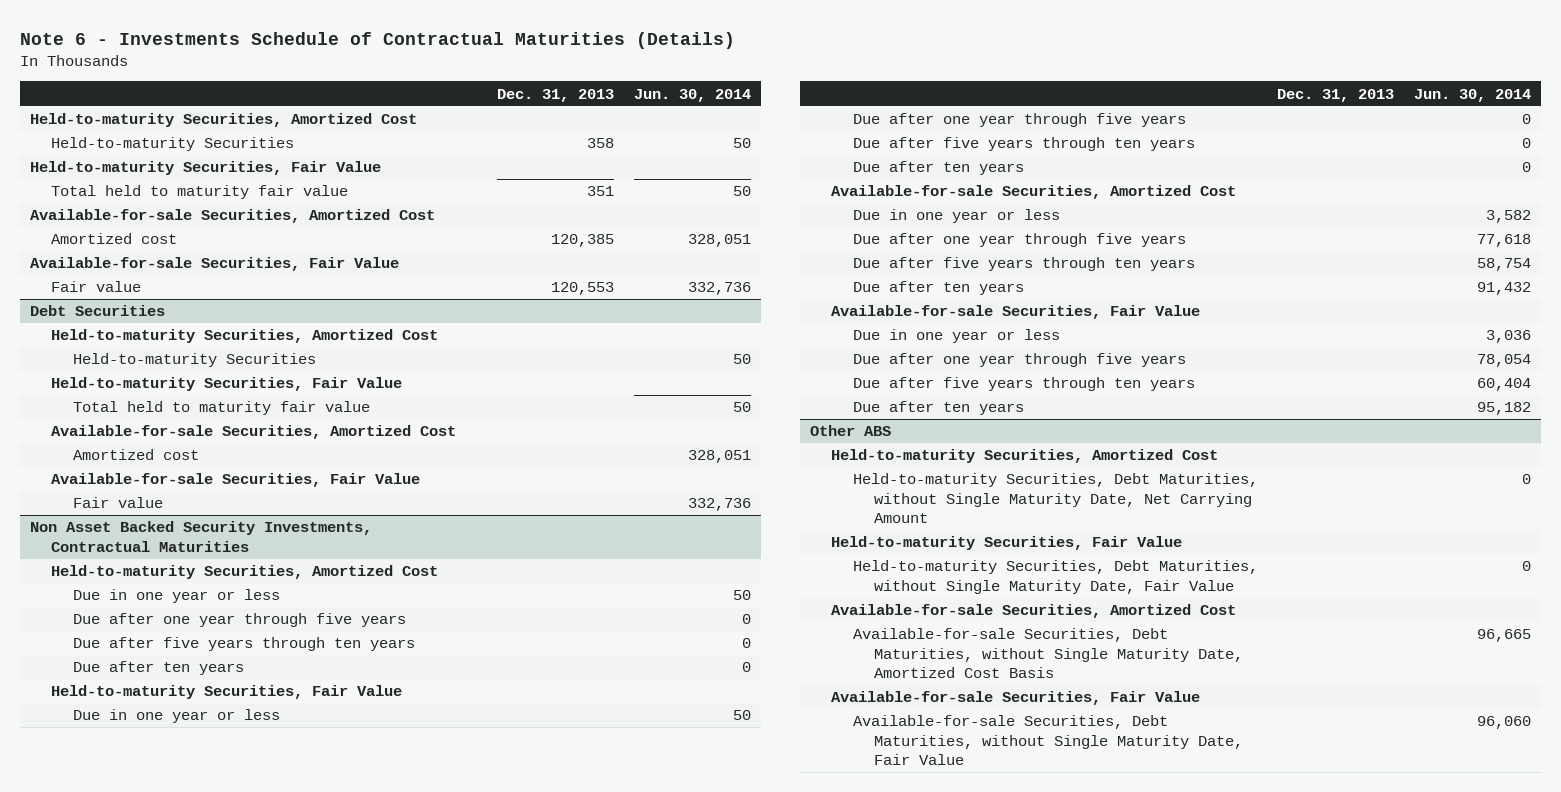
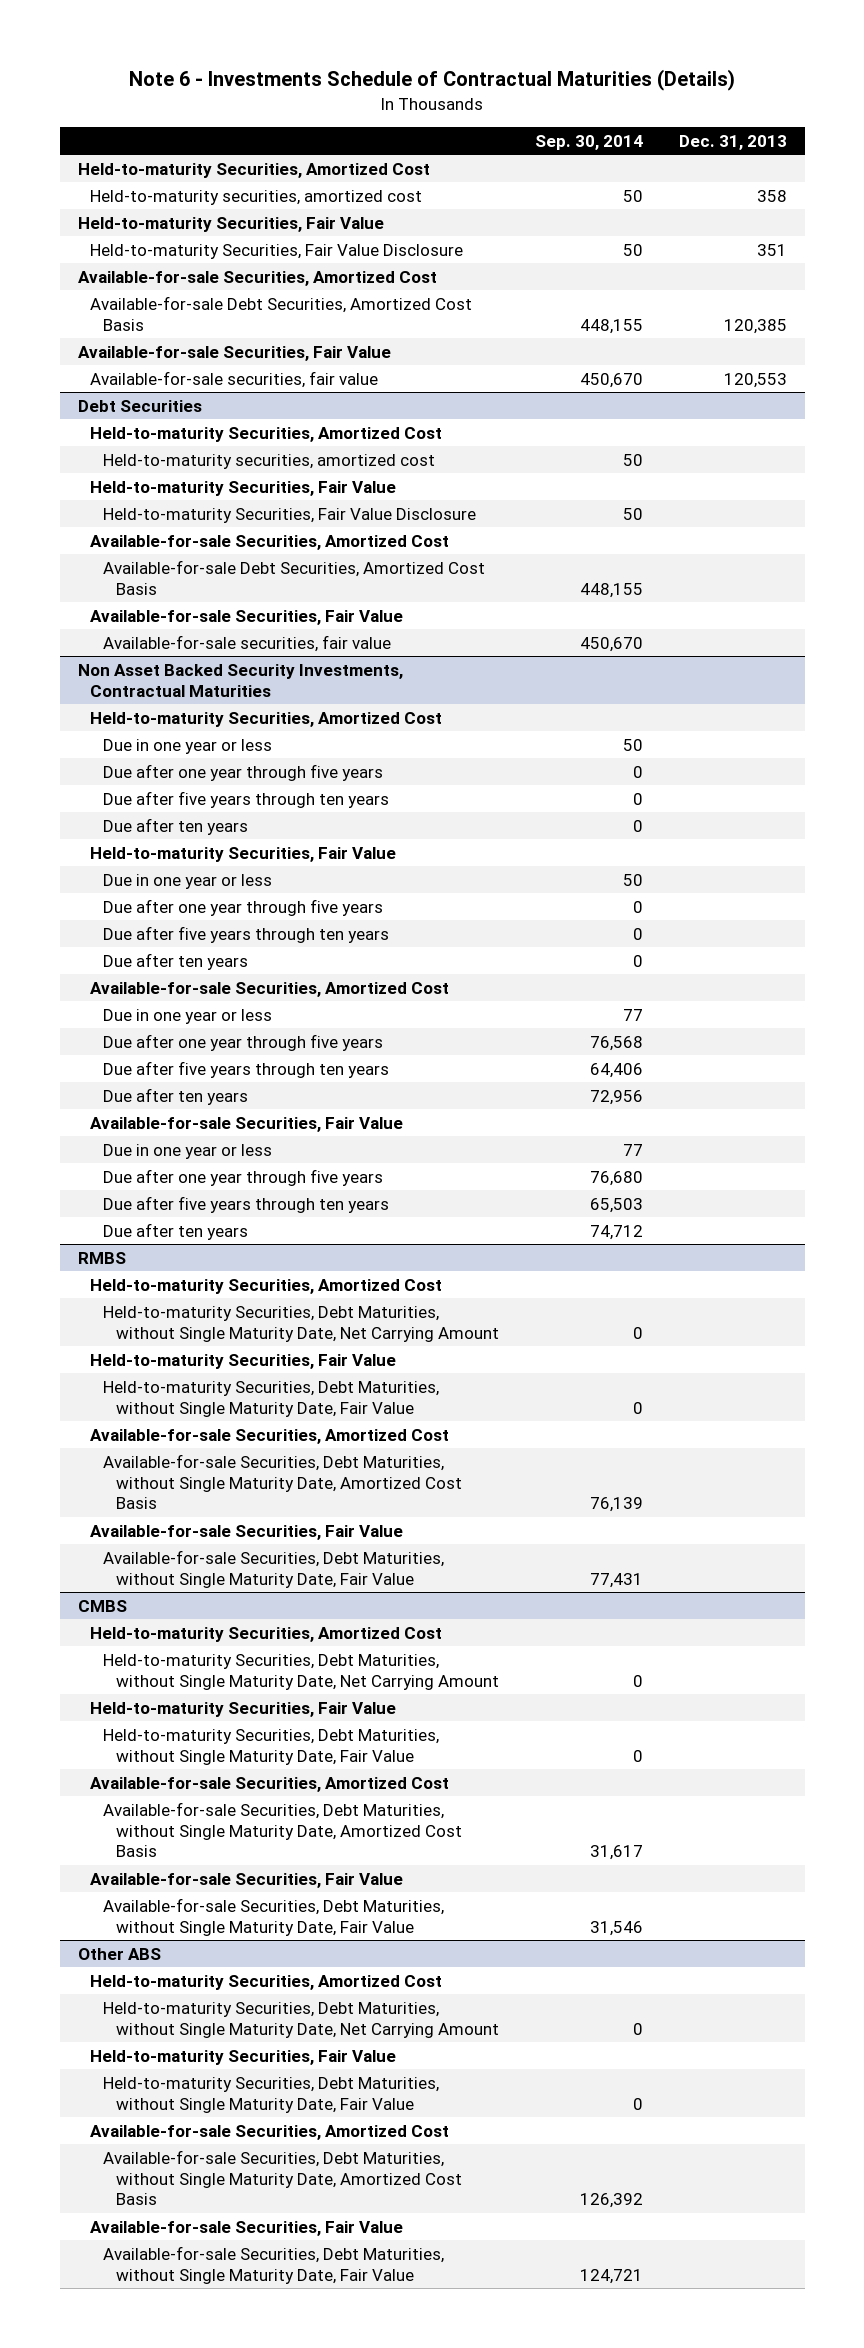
- | Dec. 31, 2013 | Jun. 30, 2014
+ | Sep. 30, 2014 | Dec. 31, 2013
- Held-to-maturity Securities | 358 | 50
+ Held-to-maturity securities, amortized cost | 50 | 358
- Total held to maturity fair value | 351 | 50
+ Held-to-maturity Securities, Fair Value Disclosure | 50 | 351
- Amortized cost | 120,385 | 328,051
+ Available-for-sale Debt Securities, Amortized Cost Basis | 448,155 | 120,385
- Fair value | 120,553 | 332,736
+ Available-for-sale securities, fair value | 450,670 | 120,553
@ Debt Securities
- Held-to-maturity Securities | | 50
+ Held-to-maturity securities, amortized cost | 50 |
- Total held to maturity fair value | | 50
+ Held-to-maturity Securities, Fair Value Disclosure | 50 |
- Amortized cost | | 328,051
+ Available-for-sale Debt Securities, Amortized Cost Basis | 448,155 |
- Fair value | | 332,736
+ Available-for-sale securities, fair value | 450,670 |
+ RMBS
+ Held-to-maturity Securities, Amortized Cost
+ Held-to-maturity Securities, Debt Maturities, without Single Maturity Date, Net Carrying Amount | 0 |
+ Held-to-maturity Securities, Fair Value
+ Held-to-maturity Securities, Debt Maturities, without Single Maturity Date, Fair Value | 0 |
+ Available-for-sale Securities, Amortized Cost
+ Available-for-sale Securities, Debt Maturities, without Single Maturity Date, Amortized Cost Basis | 76,139 |
+ Available-for-sale Securities, Fair Value
+ Available-for-sale Securities, Debt Maturities, without Single Maturity Date, Fair Value | 77,431 |
+ CMBS
+ Held-to-maturity Securities, Amortized Cost
+ Held-to-maturity Securities, Debt Maturities, without Single Maturity Date, Net Carrying Amount | 0 |
+ Held-to-maturity Securities, Fair Value
+ Held-to-maturity Securities, Debt Maturities, without Single Maturity Date, Fair Value | 0 |
+ Available-for-sale Securities, Amortized Cost
+ Available-for-sale Securities, Debt Maturities, without Single Maturity Date, Amortized Cost Basis | 31,617 |
+ Available-for-sale Securities, Fair Value
+ Available-for-sale Securities, Debt Maturities, without Single Maturity Date, Fair Value | 31,546 |

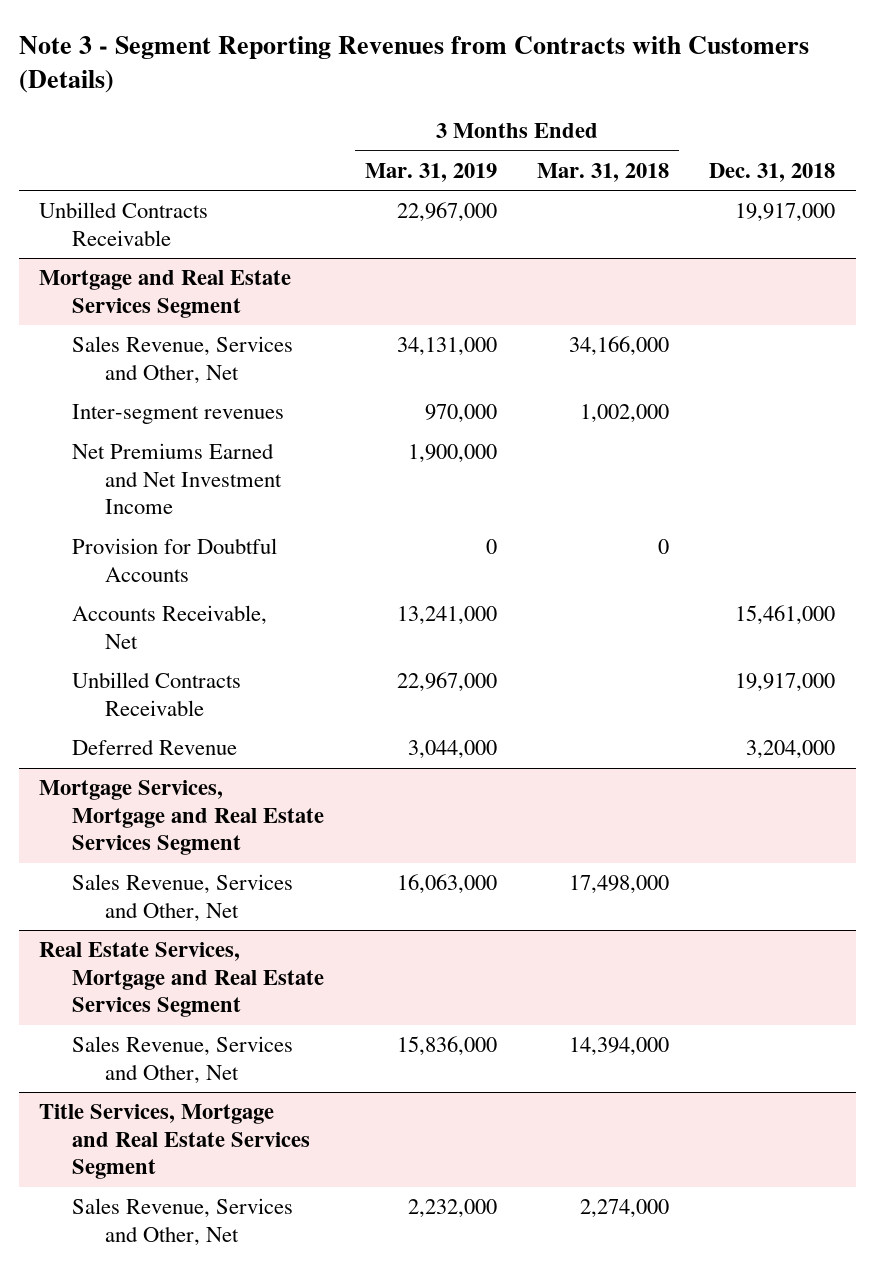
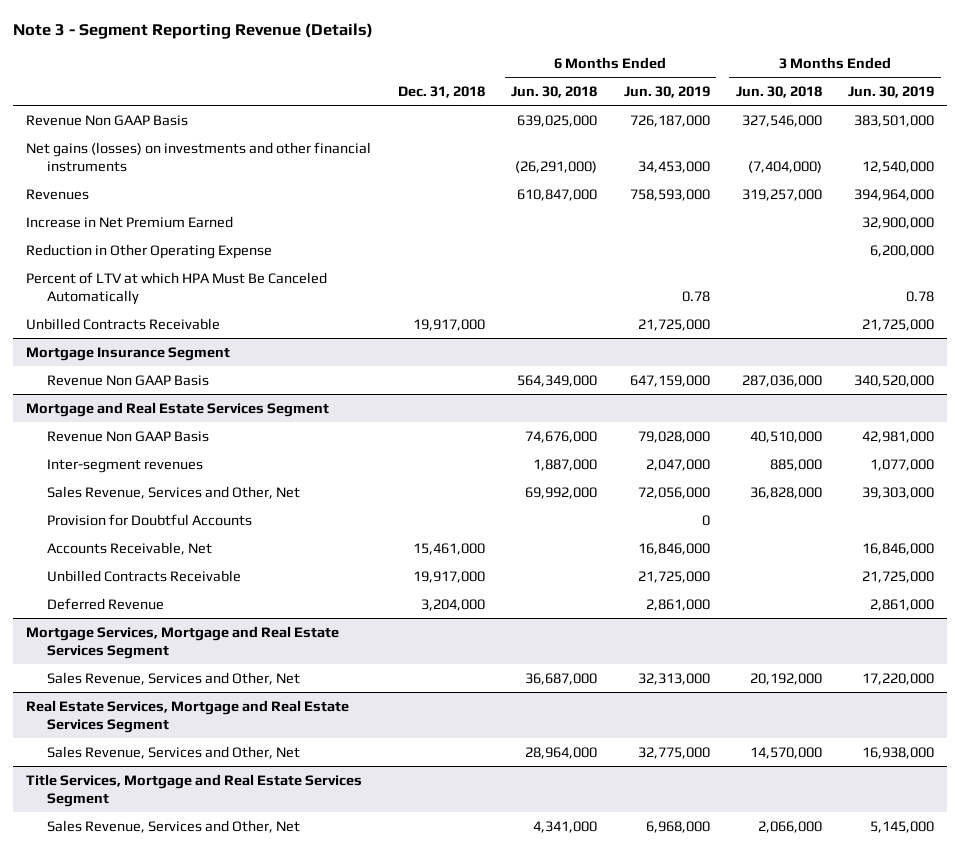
- Note 3 - Segment Reporting Revenues from Contracts with Customers (Details)
+ Note 3 - Segment Reporting Revenue (Details)
- | 3 Months Ended Mar. 31, 2019 | 3 Months Ended Mar. 31, 2018 | Dec. 31, 2018
+ | Dec. 31, 2018 | 6 Months Ended Jun. 30, 2018 | 6 Months Ended Jun. 30, 2019 | 3 Months Ended Jun. 30, 2018 | 3 Months Ended Jun. 30, 2019
+ Revenue Non GAAP Basis | | 639,025,000 | 726,187,000 | 327,546,000 | 383,501,000
+ Net gains (losses) on investments and other financial instruments | | (26,291,000) | 34,453,000 | (7,404,000) | 12,540,000
+ Revenues | | 610,847,000 | 758,593,000 | 319,257,000 | 394,964,000
+ Increase in Net Premium Earned | | | | | 32,900,000
+ Reduction in Other Operating Expense | | | | | 6,200,000
+ Percent of LTV at which HPA Must Be Canceled Automatically | | | 0.78 | | 0.78
+ Mortgage Insurance Segment
+ Revenue Non GAAP Basis | | 564,349,000 | 647,159,000 | 287,036,000 | 340,520,000
@ Mortgage and Real Estate Services Segment
+ Revenue Non GAAP Basis | | 74,676,000 | 79,028,000 | 40,510,000 | 42,981,000
- Net Premiums Earned and Net Investment Income | 1,900,000 | |
moved down: Sales Revenue, Services and Other, Net | | 69,992,000 | 72,056,000 | 36,828,000 | 39,303,000

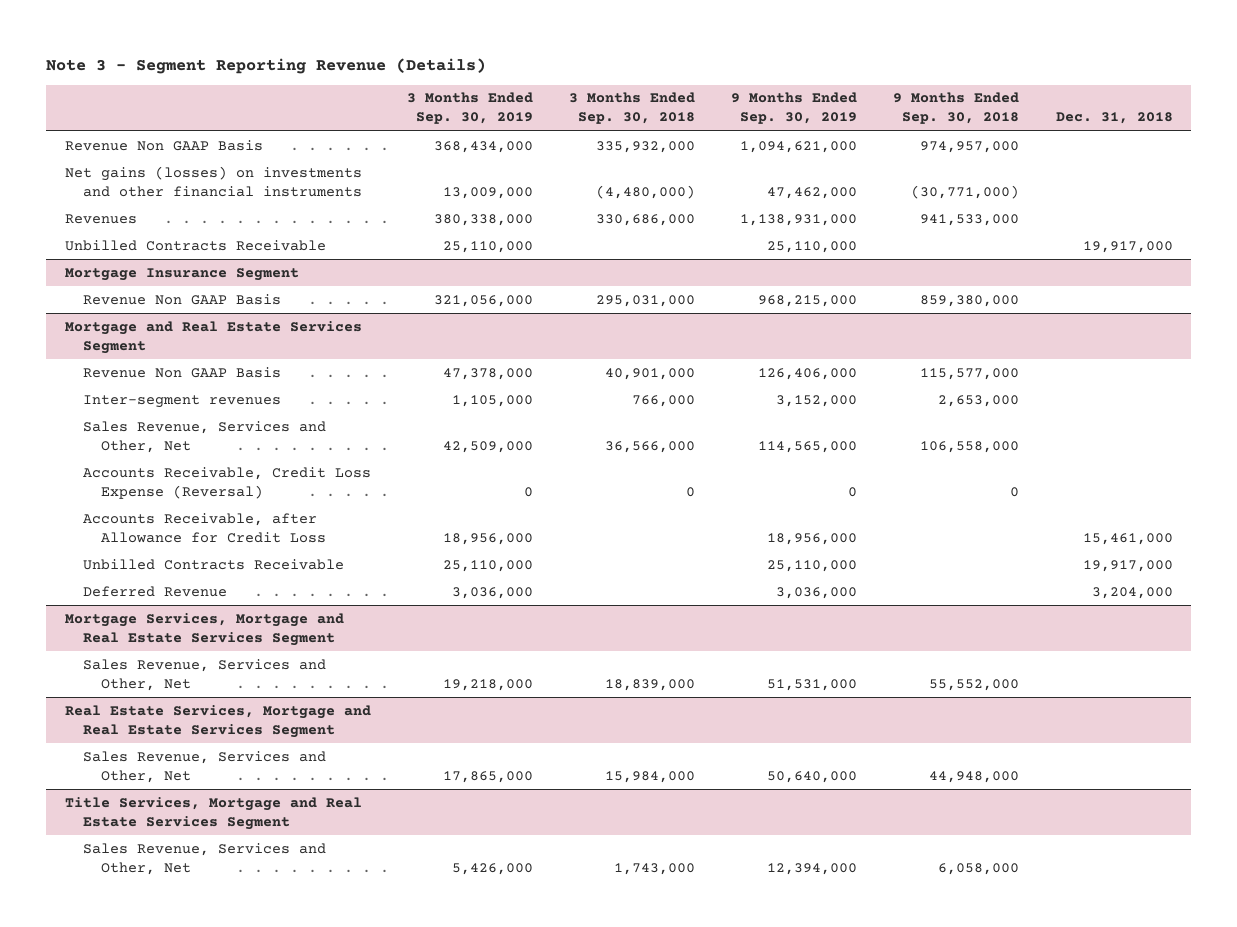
- | Dec. 31, 2018 | 6 Months Ended Jun. 30, 2018 | 6 Months Ended Jun. 30, 2019 | 3 Months Ended Jun. 30, 2018 | 3 Months Ended Jun. 30, 2019
+ | 3 Months Ended Sep. 30, 2019 | 3 Months Ended Sep. 30, 2018 | 9 Months Ended Sep. 30, 2019 | 9 Months Ended Sep. 30, 2018 | Dec. 31, 2018
- Increase in Net Premium Earned | | | | | 32,900,000
- Reduction in Other Operating Expense | | | | | 6,200,000
- Percent of LTV at which HPA Must Be Canceled Automatically | | | 0.78 | | 0.78
@ Mortgage and Real Estate Services Segment
- Provision for Doubtful Accounts | | | 0 | |
- Accounts Receivable, Net | 15,461,000 | | 16,846,000 | | 16,846,000
+ Accounts Receivable, Credit Loss Expense (Reversal) | 0 | 0 | 0 | 0 |
+ Accounts Receivable, after Allowance for Credit Loss | 18,956,000 | | 18,956,000 | | 15,461,000

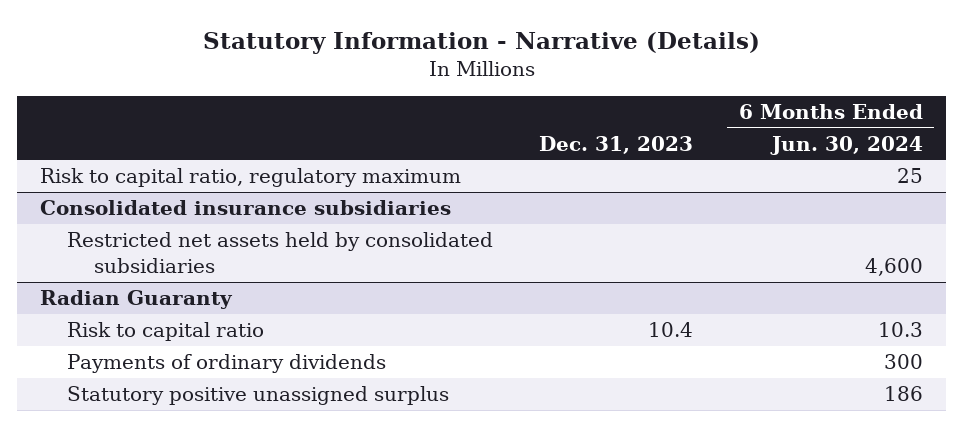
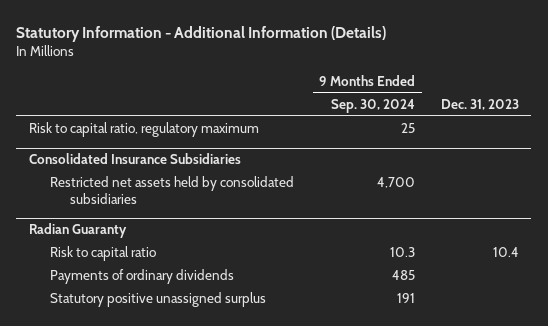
- Statutory Information - Narrative (Details)
+ Statutory Information - Additional Information (Details)
- | Dec. 31, 2023 | 6 Months Ended Jun. 30, 2024
+ | 9 Months Ended Sep. 30, 2024 | Dec. 31, 2023
- Consolidated insurance subsidiaries
+ Consolidated Insurance Subsidiaries

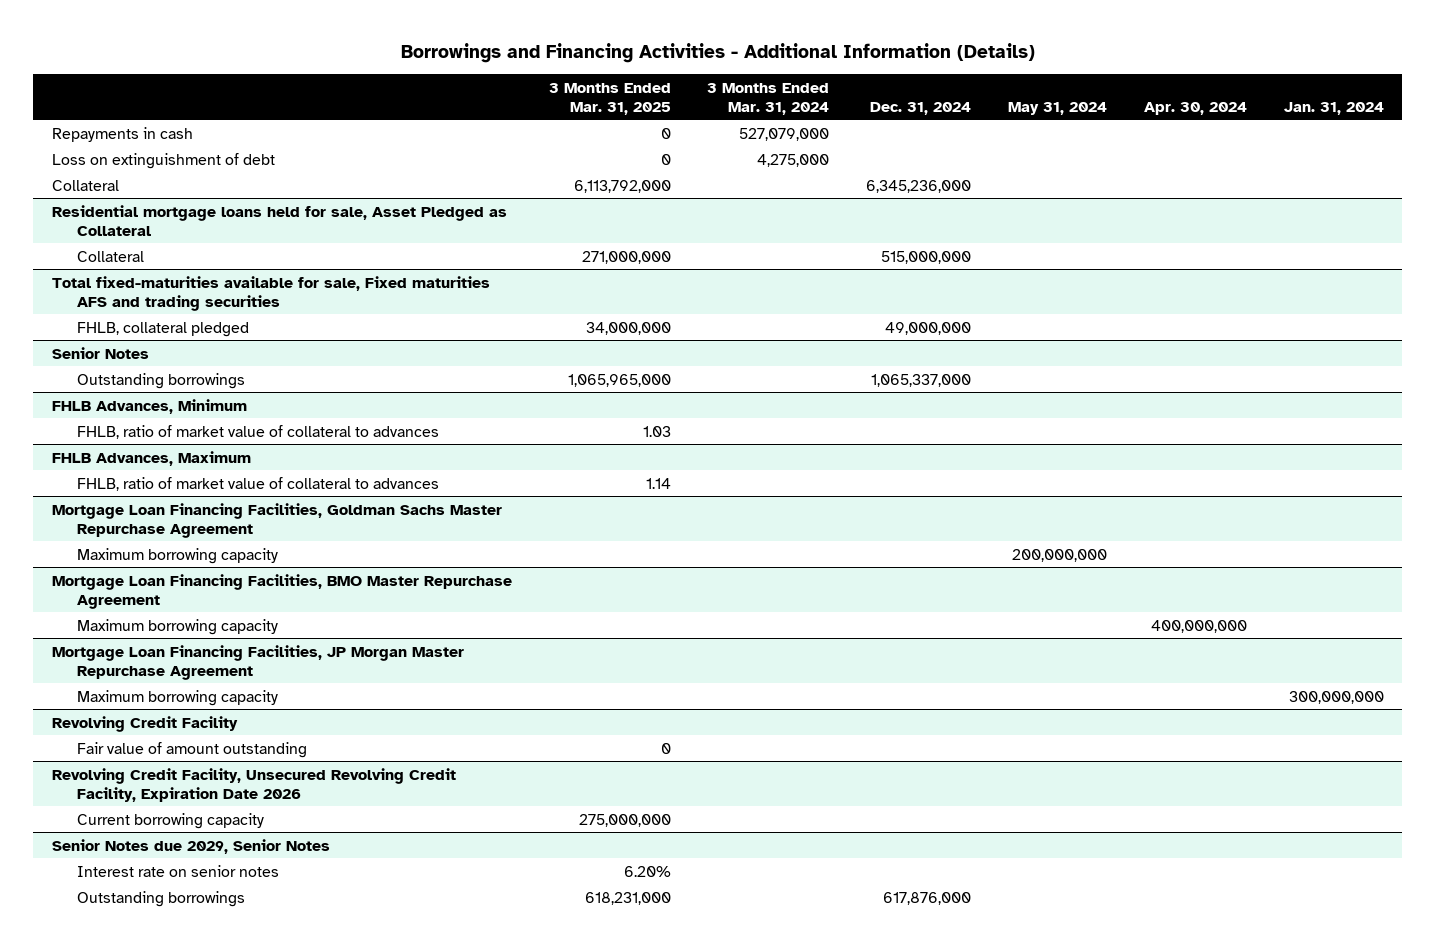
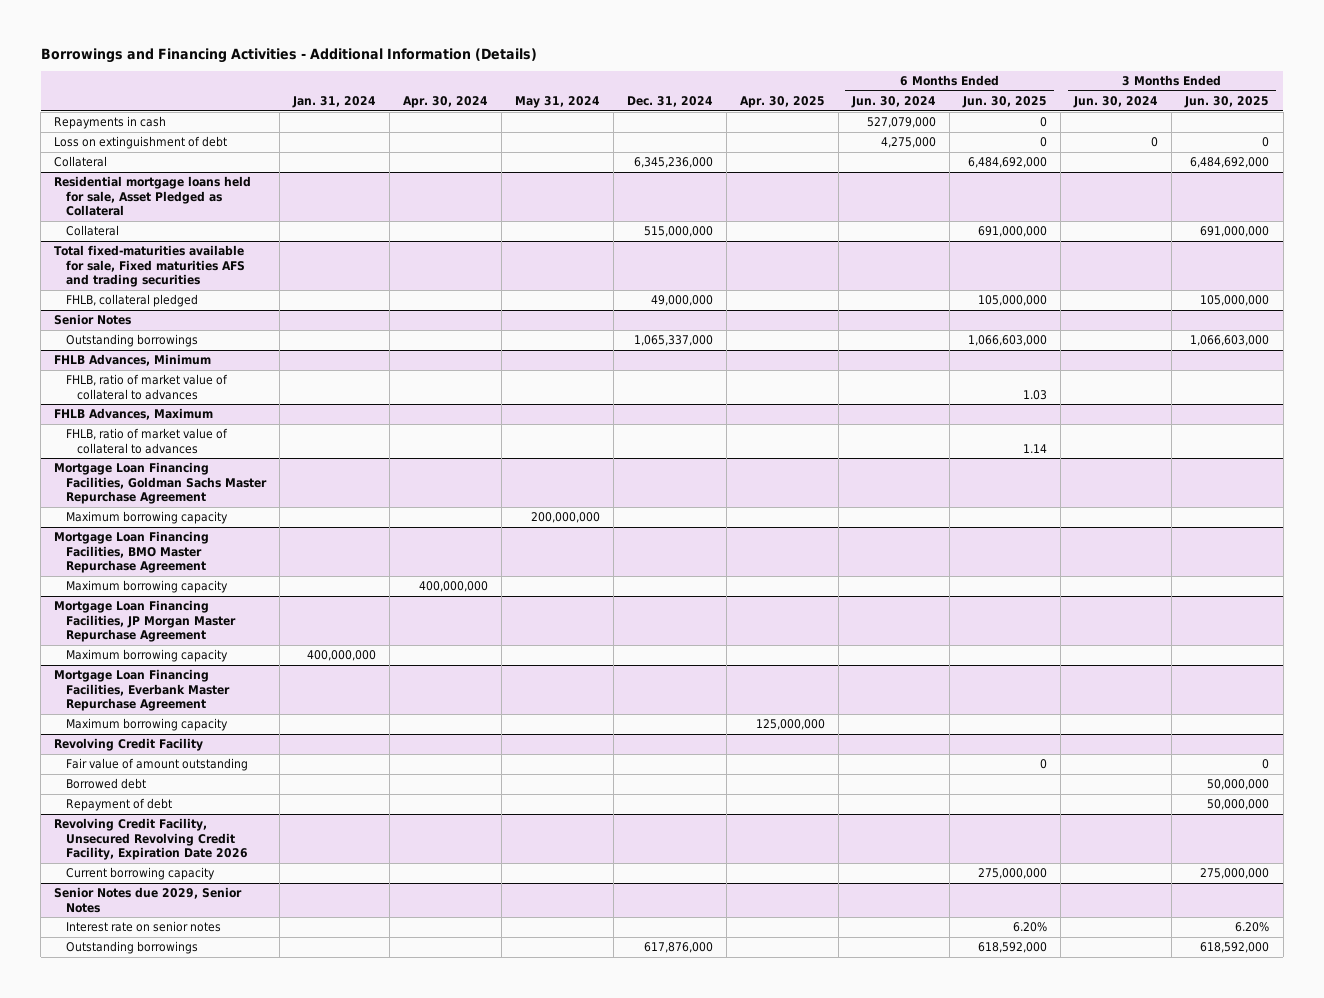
- | 3 Months Ended Mar. 31, 2025 | 3 Months Ended Mar. 31, 2024 | Dec. 31, 2024 | May 31, 2024 | Apr. 30, 2024 | Jan. 31, 2024
+ | Jan. 31, 2024 | Apr. 30, 2024 | May 31, 2024 | Dec. 31, 2024 | Apr. 30, 2025 | 6 Months Ended Jun. 30, 2024 | 6 Months Ended Jun. 30, 2025 | 3 Months Ended Jun. 30, 2024 | 3 Months Ended Jun. 30, 2025
@ Mortgage Loan Financing Facilities, JP Morgan Master Repurchase Agreement
- Maximum borrowing capacity | | | | | | 300,000,000
+ Maximum borrowing capacity | 400,000,000 | | | | | | | |
+ Mortgage Loan Financing Facilities, Everbank Master Repurchase Agreement
+ Maximum borrowing capacity | | | | | 125,000,000 | | | |
@ Revolving Credit Facility
+ Borrowed debt | | | | | | | | | 50,000,000
+ Repayment of debt | | | | | | | | | 50,000,000

